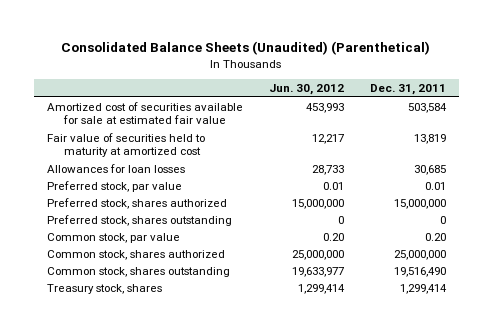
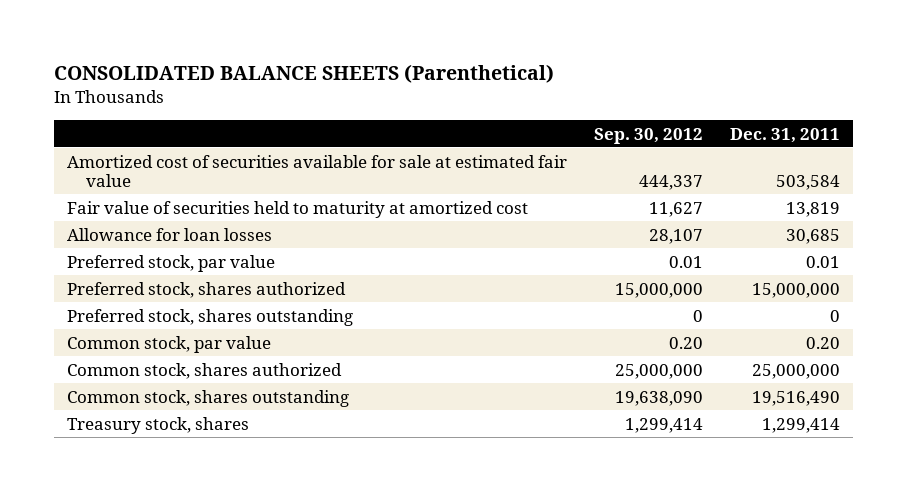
- Consolidated Balance Sheets (Unaudited) (Parenthetical)
+ CONSOLIDATED BALANCE SHEETS (Parenthetical)
- | Jun. 30, 2012 | Dec. 31, 2011
+ | Sep. 30, 2012 | Dec. 31, 2011
- Allowances for loan losses | 28,733 | 30,685
+ Allowance for loan losses | 28,107 | 30,685

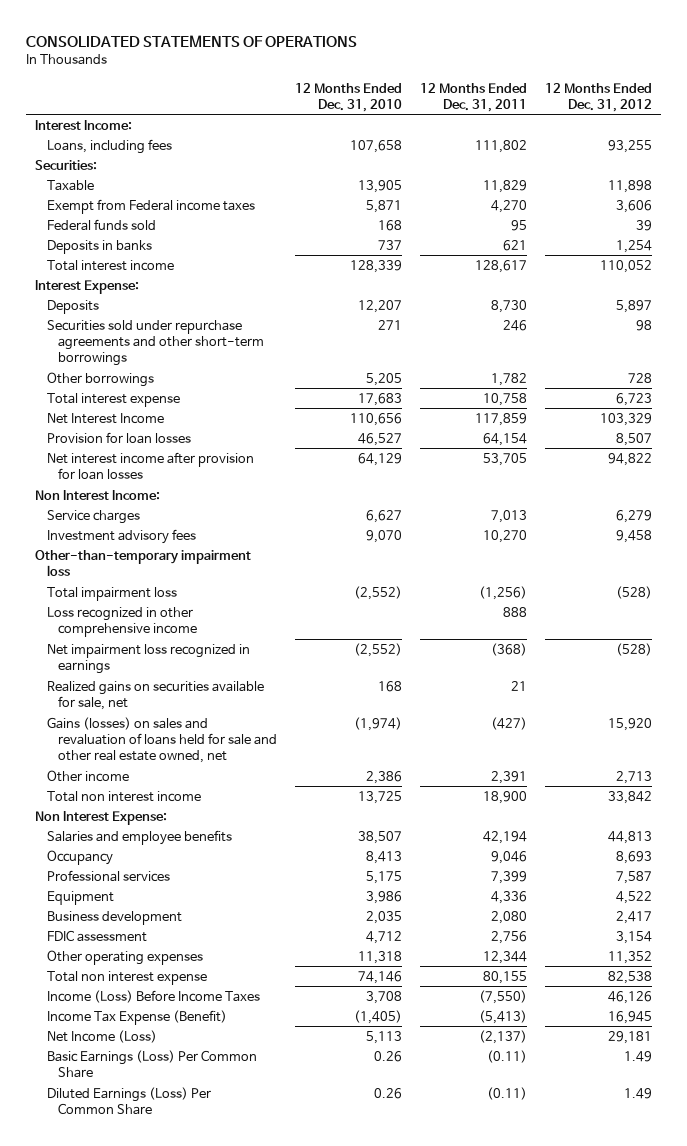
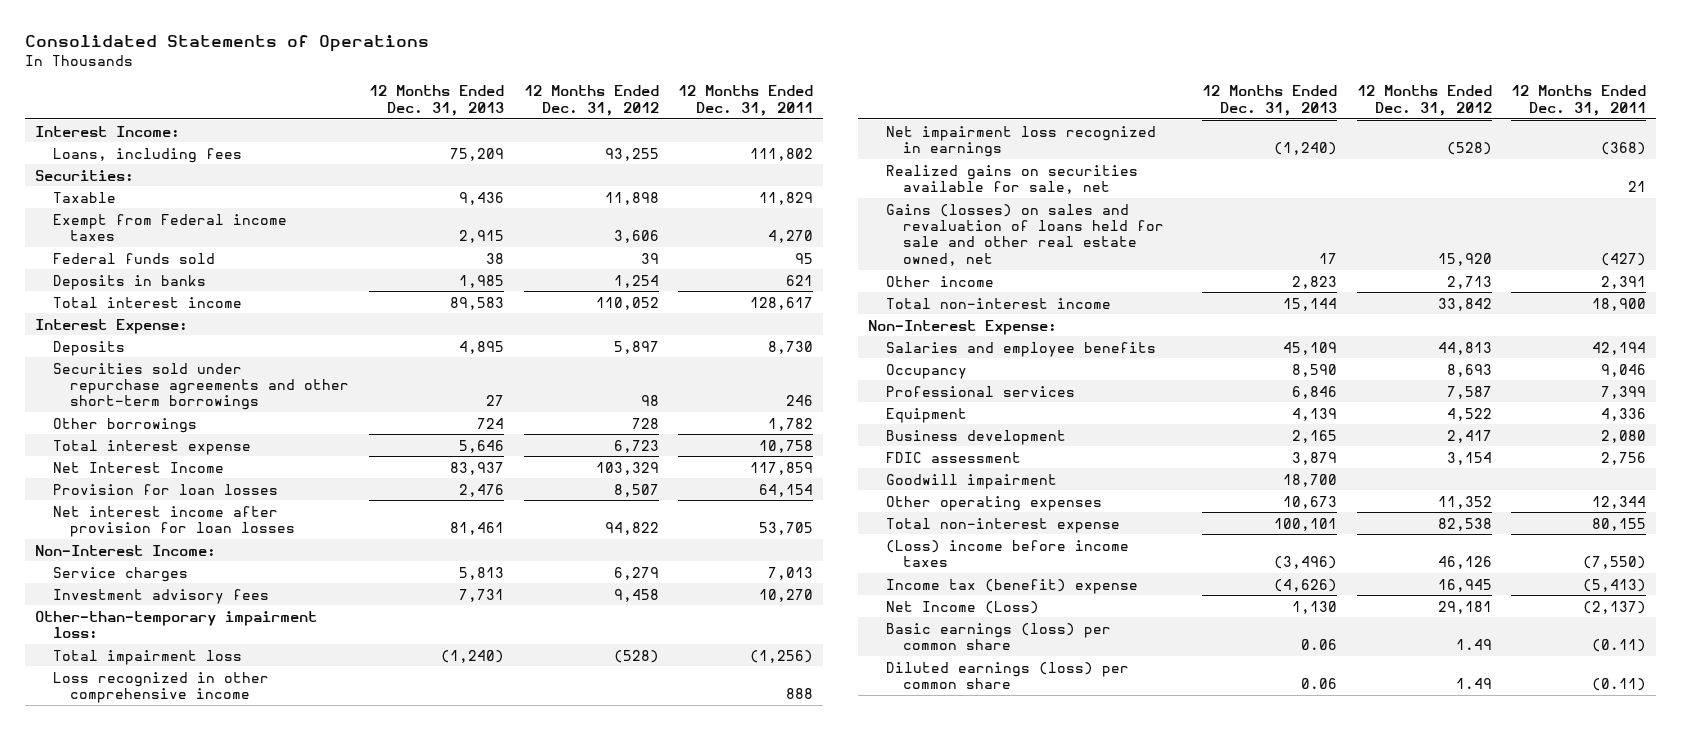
- CONSOLIDATED STATEMENTS OF OPERATIONS
+ Consolidated Statements of Operations
- | 12 Months Ended Dec. 31, 2010 | 12 Months Ended Dec. 31, 2011 | 12 Months Ended Dec. 31, 2012
+ | 12 Months Ended Dec. 31, 2013 | 12 Months Ended Dec. 31, 2012 | 12 Months Ended Dec. 31, 2011
- Non Interest Income:
+ Non-Interest Income:
- Other-than-temporary impairment loss
+ Other-than-temporary impairment loss:
- Total non interest income | 13,725 | 18,900 | 33,842
- Non Interest Expense:
+ Total non-interest income | 15,144 | 33,842 | 18,900
+ Non-Interest Expense:
+ Goodwill impairment | 18,700 | |
- Total non interest expense | 74,146 | 80,155 | 82,538
- Income (Loss) Before Income Taxes | 3,708 | (7,550) | 46,126
- Income Tax Expense (Benefit) | (1,405) | (5,413) | 16,945
+ Total non-interest expense | 100,101 | 82,538 | 80,155
+ (Loss) income before income taxes | (3,496) | 46,126 | (7,550)
+ Income tax (benefit) expense | (4,626) | 16,945 | (5,413)
- Basic Earnings (Loss) Per Common Share | 0.26 | (0.11) | 1.49
- Diluted Earnings (Loss) Per Common Share | 0.26 | (0.11) | 1.49
+ Basic earnings (loss) per common share | 0.06 | 1.49 | (0.11)
+ Diluted earnings (loss) per common share | 0.06 | 1.49 | (0.11)

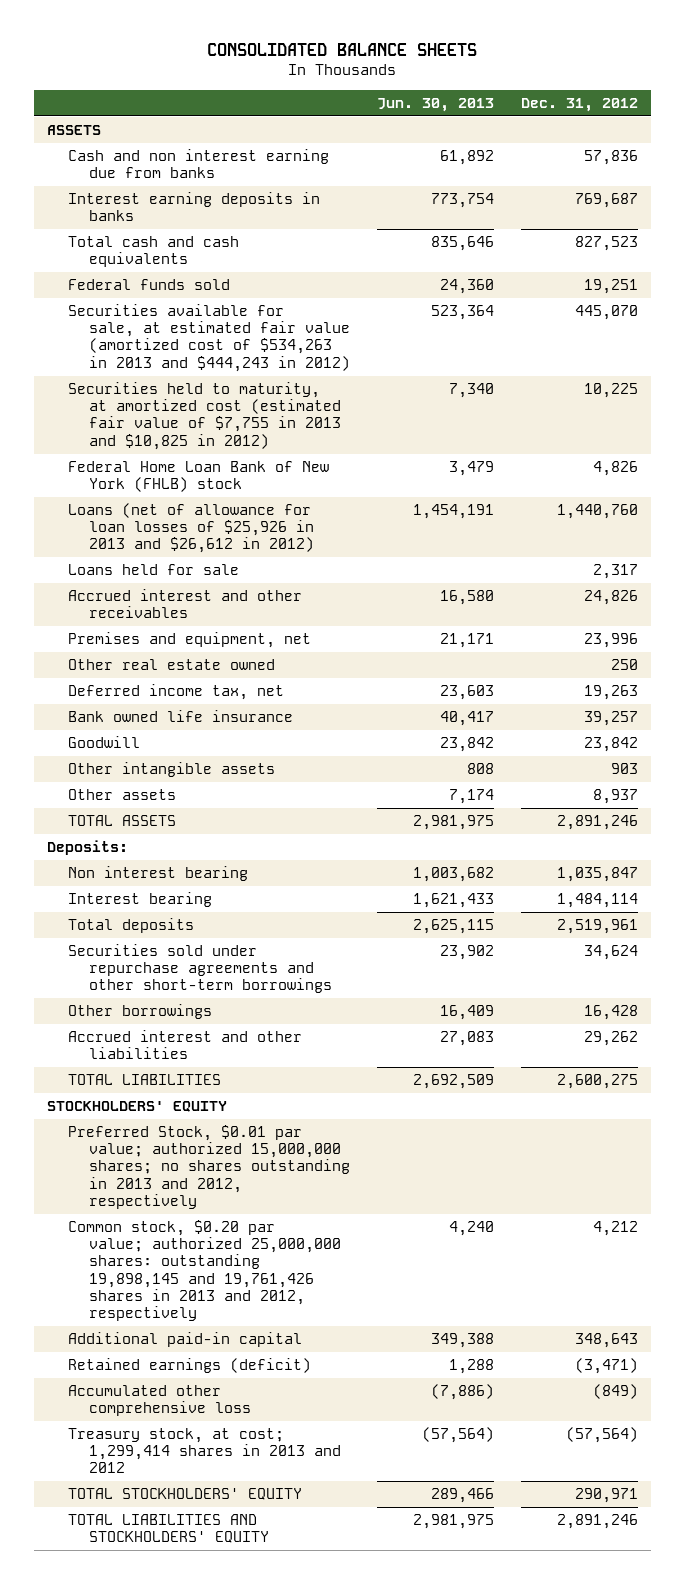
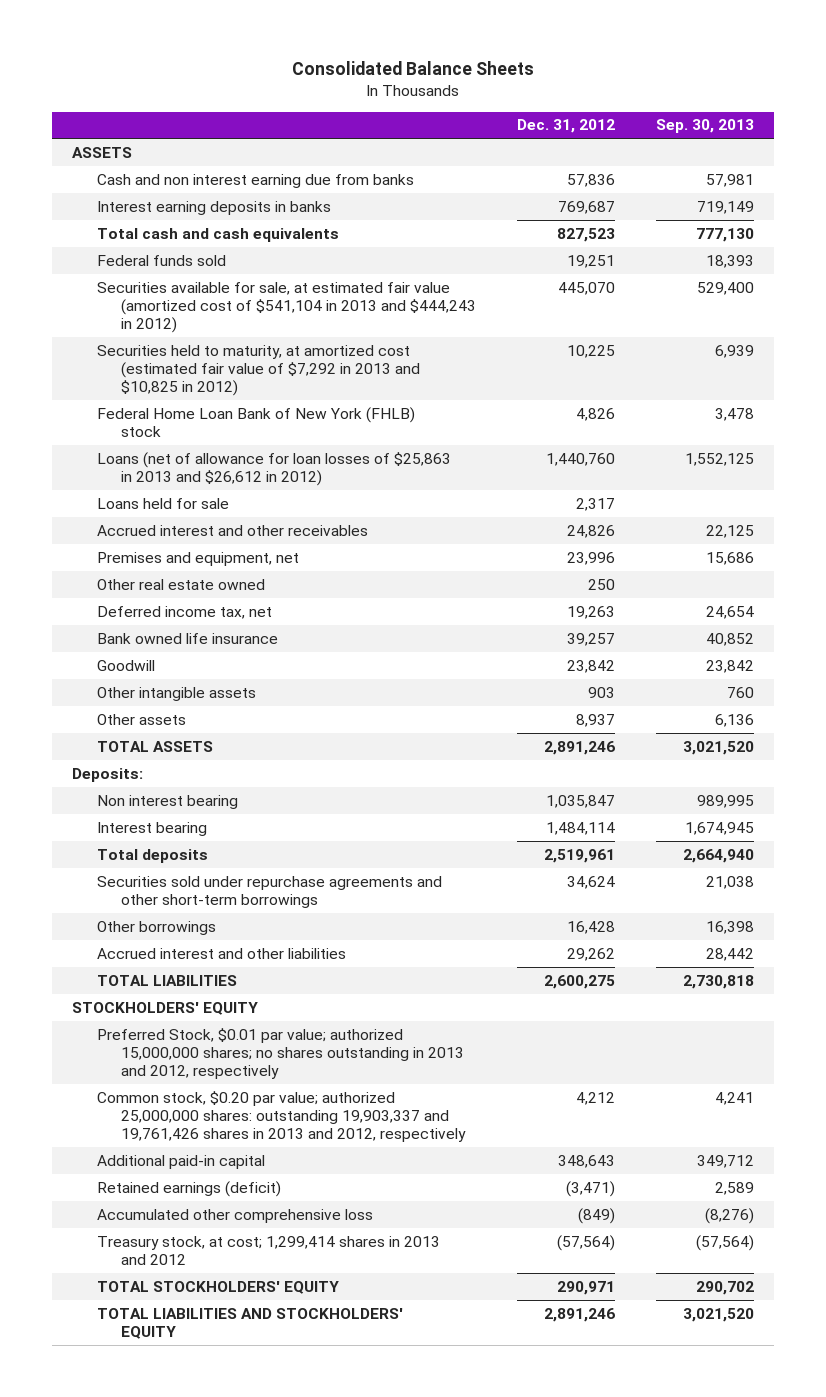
- CONSOLIDATED BALANCE SHEETS
+ Consolidated Balance Sheets
- | Jun. 30, 2013 | Dec. 31, 2012
+ | Dec. 31, 2012 | Sep. 30, 2013
- Securities available for sale, at estimated fair value (amortized cost of $534,263 in 2013 and $444,243 in 2012) | 523,364 | 445,070
- Securities held to maturity, at amortized cost (estimated fair value of $7,755 in 2013 and $10,825 in 2012) | 7,340 | 10,225
+ Securities available for sale, at estimated fair value (amortized cost of $541,104 in 2013 and $444,243 in 2012) | 445,070 | 529,400
+ Securities held to maturity, at amortized cost (estimated fair value of $7,292 in 2013 and $10,825 in 2012) | 10,225 | 6,939
- Loans (net of allowance for loan losses of $25,926 in 2013 and $26,612 in 2012) | 1,454,191 | 1,440,760
+ Loans (net of allowance for loan losses of $25,863 in 2013 and $26,612 in 2012) | 1,440,760 | 1,552,125
- Common stock, $0.20 par value; authorized 25,000,000 shares: outstanding 19,898,145 and 19,761,426 shares in 2013 and 2012, respectively | 4,240 | 4,212
+ Common stock, $0.20 par value; authorized 25,000,000 shares: outstanding 19,903,337 and 19,761,426 shares in 2013 and 2012, respectively | 4,212 | 4,241

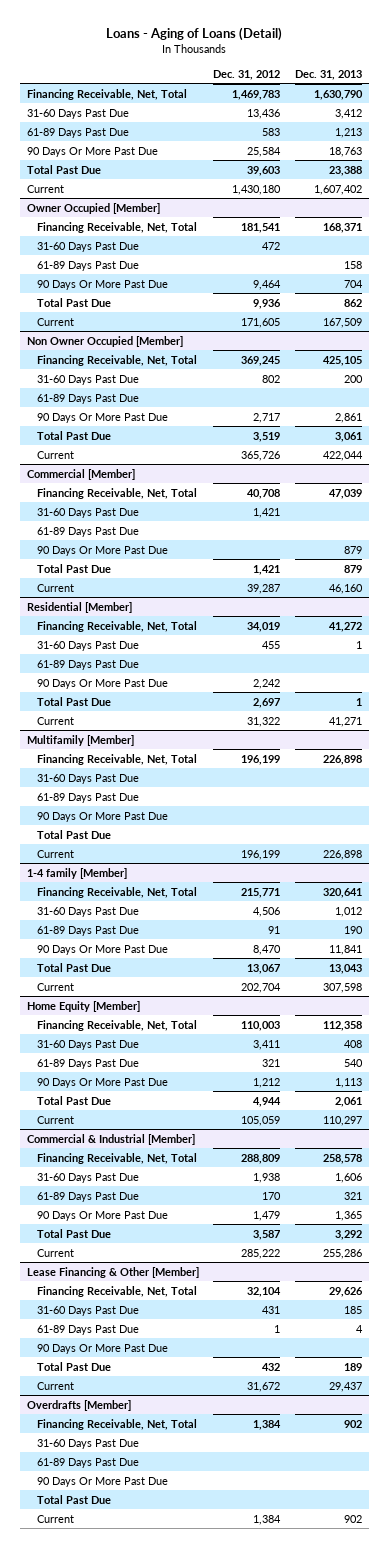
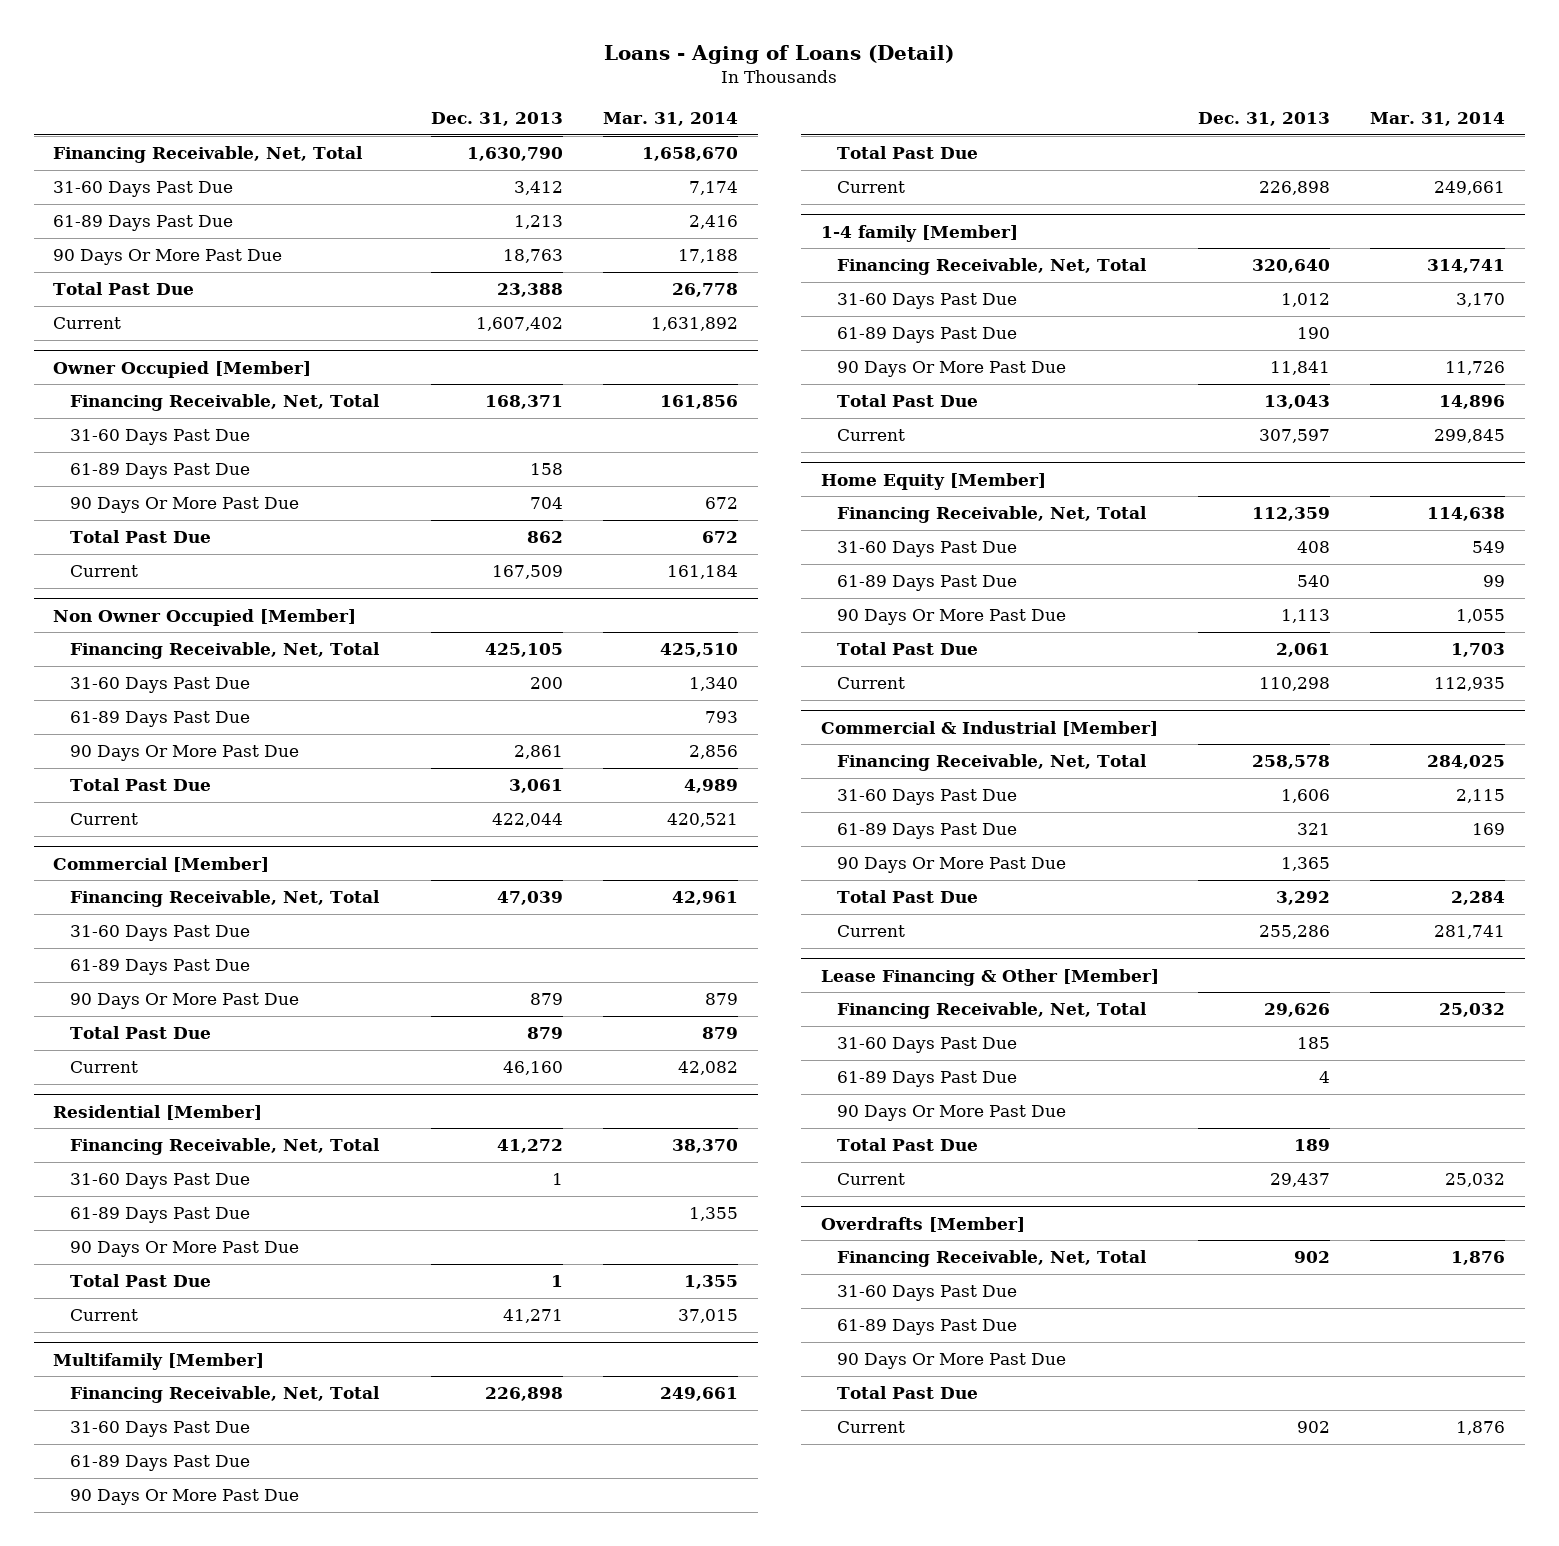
- | Dec. 31, 2012 | Dec. 31, 2013
+ | Dec. 31, 2013 | Mar. 31, 2014
@ 1-4 family [Member]
- Financing Receivable, Net, Total | 215,771 | 320,641
+ Financing Receivable, Net, Total | 320,640 | 314,741
- Current | 202,704 | 307,598
+ Current | 307,597 | 299,845
@ Home Equity [Member]
- Financing Receivable, Net, Total | 110,003 | 112,358
+ Financing Receivable, Net, Total | 112,359 | 114,638
- Current | 105,059 | 110,297
+ Current | 110,298 | 112,935

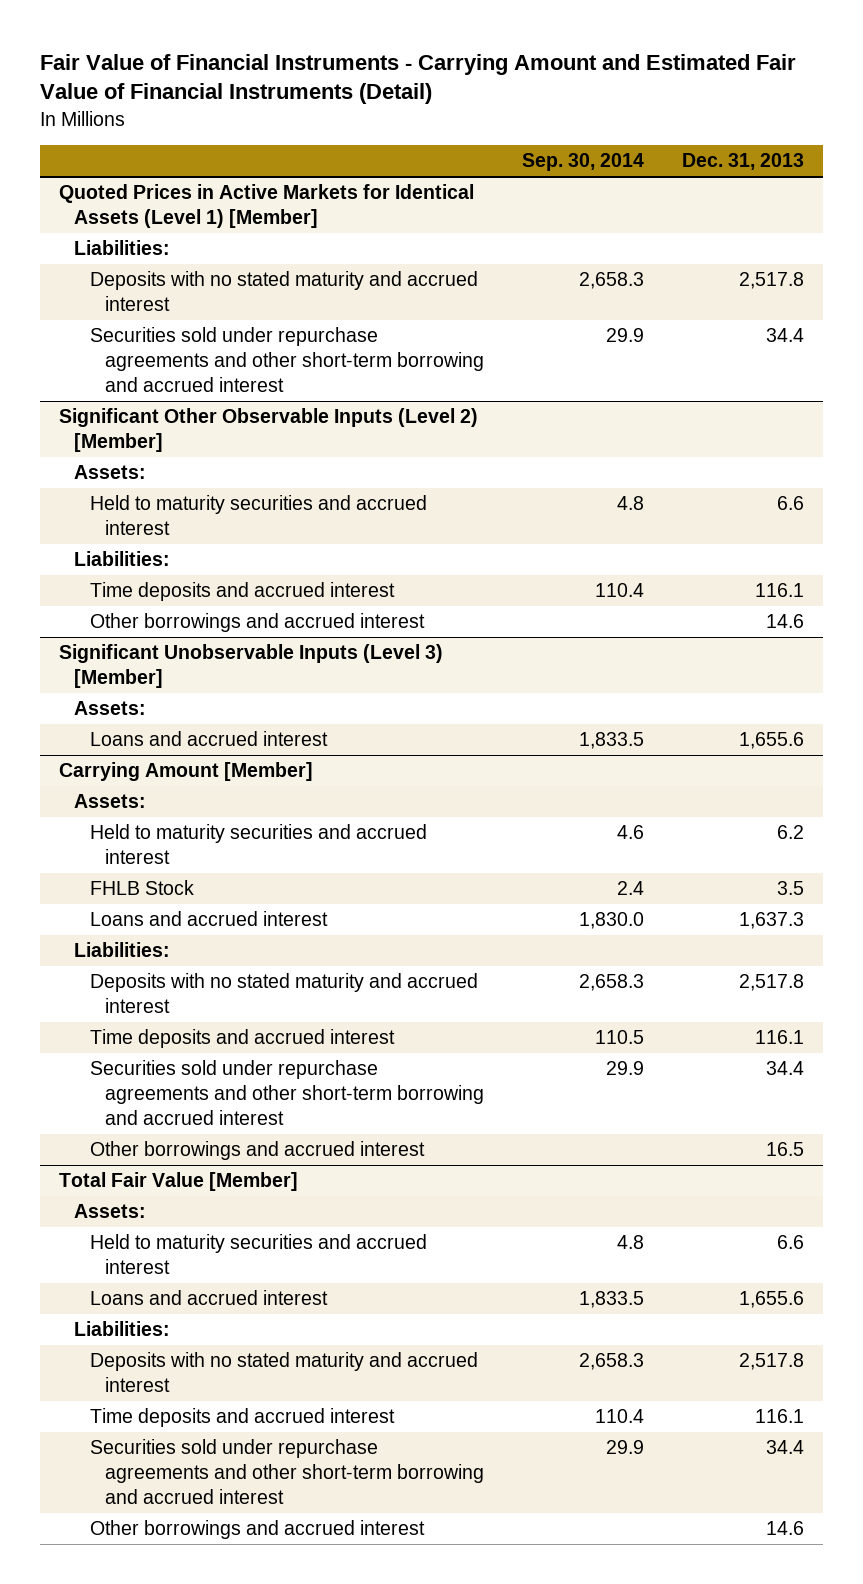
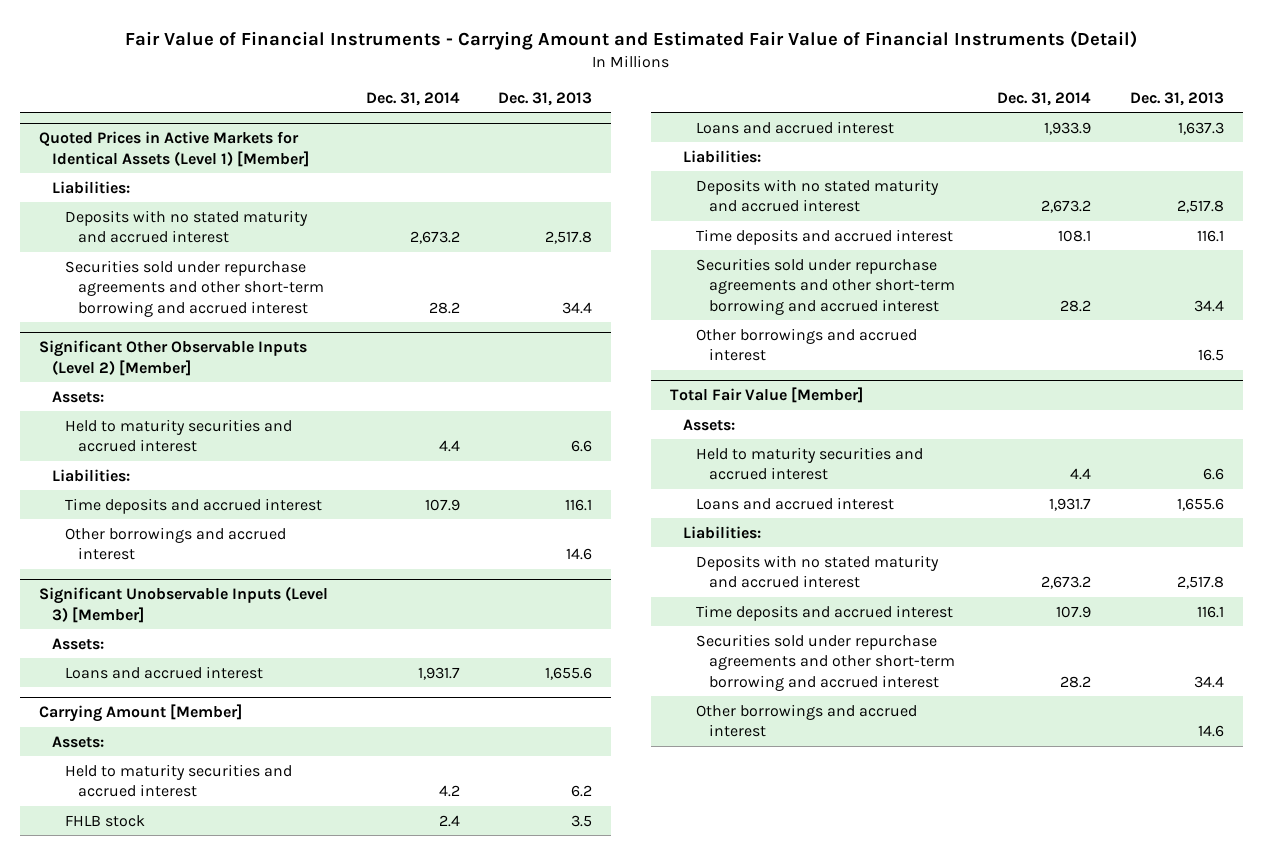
- | Sep. 30, 2014 | Dec. 31, 2013
+ | Dec. 31, 2014 | Dec. 31, 2013
@ Carrying Amount [Member]
- FHLB Stock | 2.4 | 3.5
+ FHLB stock | 2.4 | 3.5

